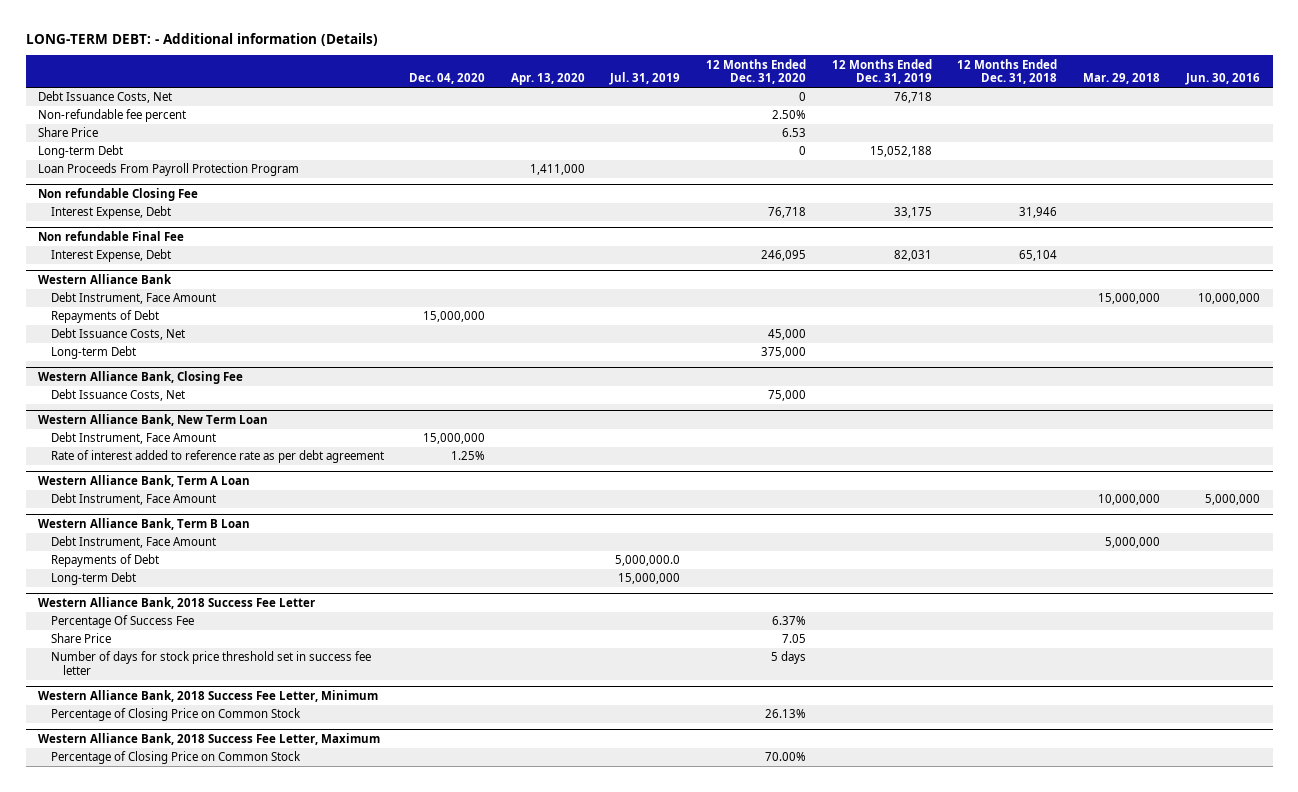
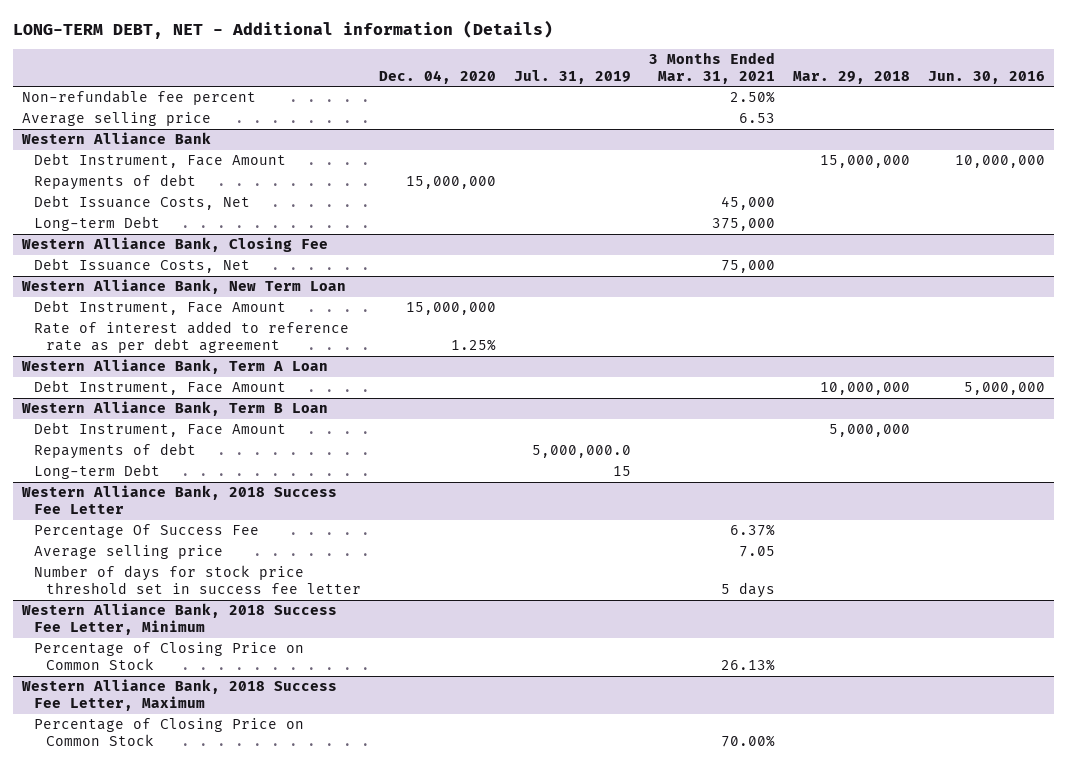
- LONG-TERM DEBT: - Additional information (Details)
+ LONG-TERM DEBT, NET - Additional information (Details)
- | Dec. 04, 2020 | Apr. 13, 2020 | Jul. 31, 2019 | 12 Months Ended Dec. 31, 2020 | 12 Months Ended Dec. 31, 2019 | 12 Months Ended Dec. 31, 2018 | Mar. 29, 2018 | Jun. 30, 2016
+ | Dec. 04, 2020 | Jul. 31, 2019 | 3 Months Ended Mar. 31, 2021 | Mar. 29, 2018 | Jun. 30, 2016
- Debt Issuance Costs, Net | | | | 0 | 76,718 | | |
- Share Price | | | | 6.53 | | | |
- Long-term Debt | | | | 0 | 15,052,188 | | |
- Loan Proceeds From Payroll Protection Program | | 1,411,000 | | | | | |
- Non refundable Closing Fee
- Interest Expense, Debt | | | | 76,718 | 33,175 | 31,946 | |
- Non refundable Final Fee
- Interest Expense, Debt | | | | 246,095 | 82,031 | 65,104 | |
+ Average selling price | | | 6.53 | |
@ Western Alliance Bank
- Repayments of Debt | 15,000,000 | | | | | | |
+ Repayments of debt | 15,000,000 | | | |
@ Western Alliance Bank, Term B Loan
- Repayments of Debt | | | 5,000,000.0 | | | | |
- Long-term Debt | | | 15,000,000 | | | | |
+ Repayments of debt | | 5,000,000.0 | | |
+ Long-term Debt | | 15 | | |
@ Western Alliance Bank, 2018 Success Fee Letter
- Share Price | | | | 7.05 | | | |
+ Average selling price | | | 7.05 | |

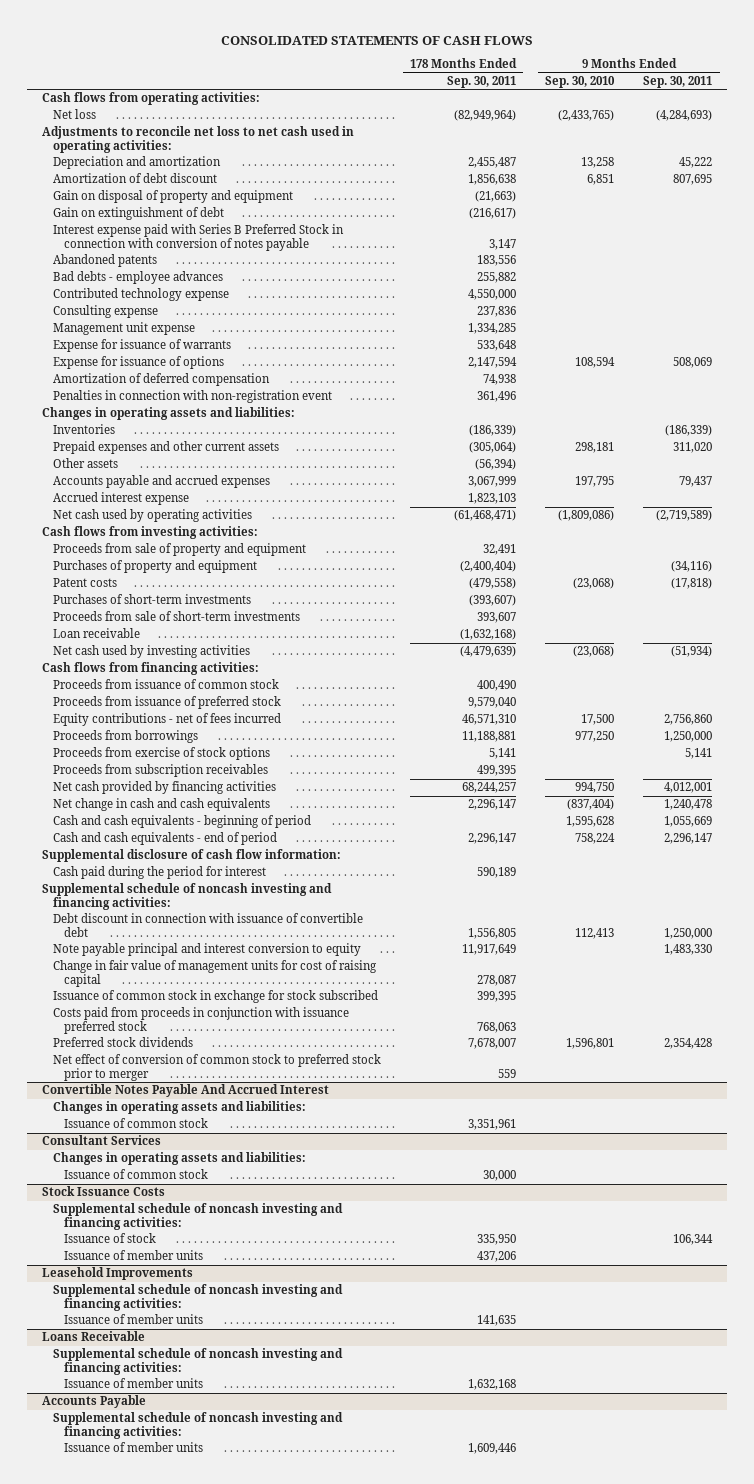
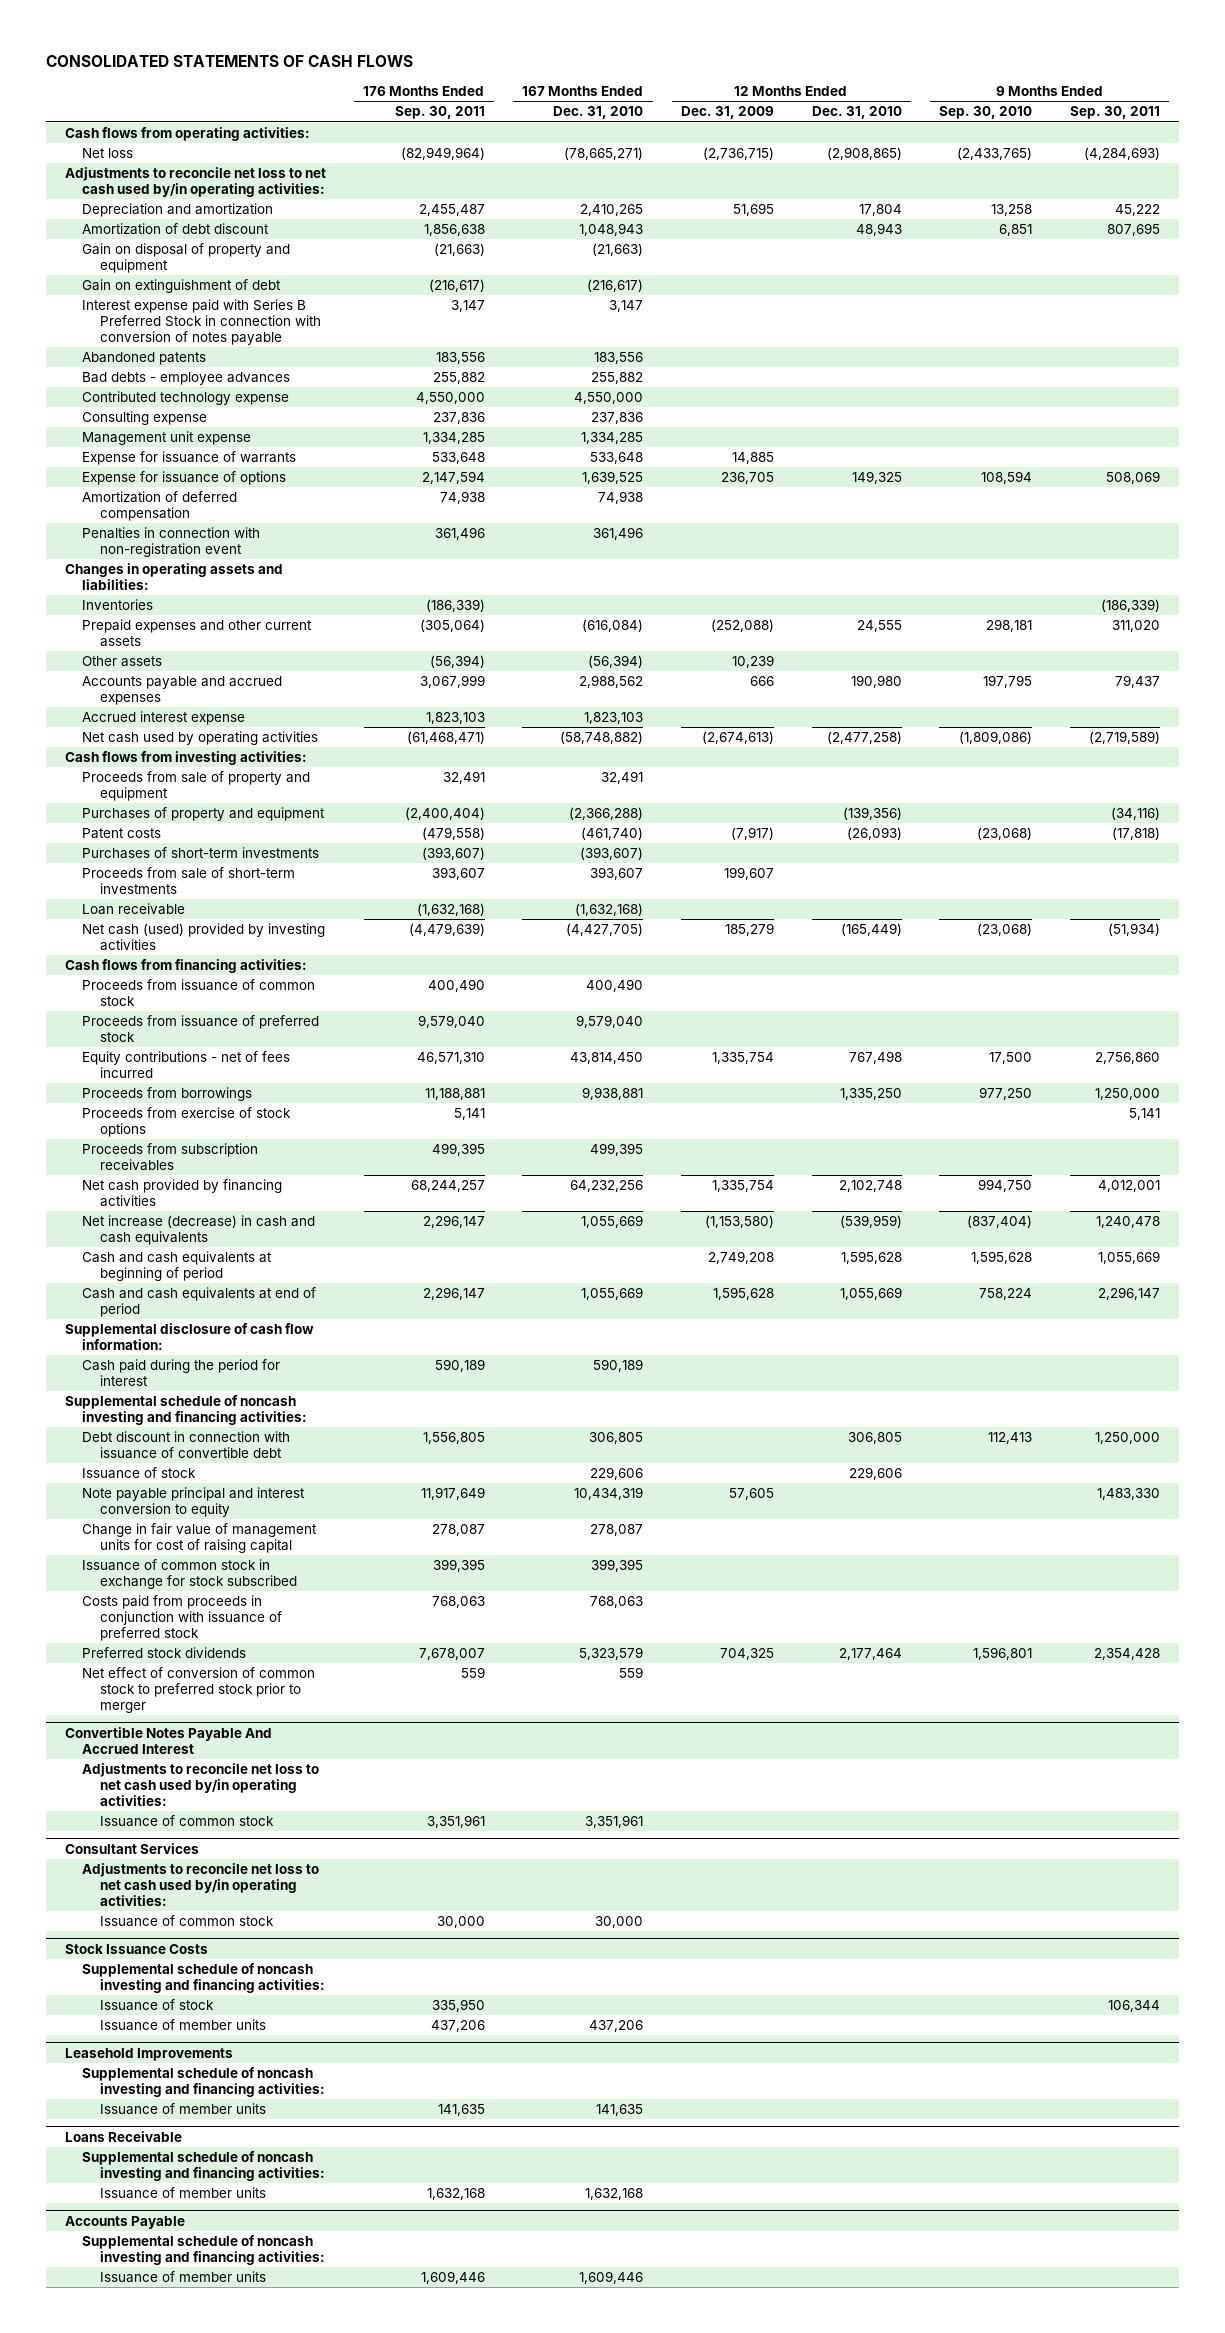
- | 178 Months Ended Sep. 30, 2011 | 9 Months Ended Sep. 30, 2010 | 9 Months Ended Sep. 30, 2011
+ | 176 Months Ended Sep. 30, 2011 | 167 Months Ended Dec. 31, 2010 | 12 Months Ended Dec. 31, 2009 | 12 Months Ended Dec. 31, 2010 | 9 Months Ended Sep. 30, 2010 | 9 Months Ended Sep. 30, 2011
- Adjustments to reconcile net loss to net cash used in operating activities:
+ Adjustments to reconcile net loss to net cash used by/in operating activities:
- Net cash used by investing activities | (4,479,639) | (23,068) | (51,934)
+ Net cash (used) provided by investing activities | (4,479,639) | (4,427,705) | 185,279 | (165,449) | (23,068) | (51,934)
- Net change in cash and cash equivalents | 2,296,147 | (837,404) | 1,240,478
- Cash and cash equivalents - beginning of period | | 1,595,628 | 1,055,669
- Cash and cash equivalents - end of period | 2,296,147 | 758,224 | 2,296,147
+ Net increase (decrease) in cash and cash equivalents | 2,296,147 | 1,055,669 | (1,153,580) | (539,959) | (837,404) | 1,240,478
+ Cash and cash equivalents at beginning of period | | | 2,749,208 | 1,595,628 | 1,595,628 | 1,055,669
+ Cash and cash equivalents at end of period | 2,296,147 | 1,055,669 | 1,595,628 | 1,055,669 | 758,224 | 2,296,147
+ Issuance of stock | | 229,606 | | 229,606 | |
- Costs paid from proceeds in conjunction with issuance preferred stock | 768,063 | |
+ Costs paid from proceeds in conjunction with issuance of preferred stock | 768,063 | 768,063 | | | |
@ Convertible Notes Payable And Accrued Interest
- Changes in operating assets and liabilities:
+ Adjustments to reconcile net loss to net cash used by/in operating activities:
@ Consultant Services
- Changes in operating assets and liabilities:
+ Adjustments to reconcile net loss to net cash used by/in operating activities:

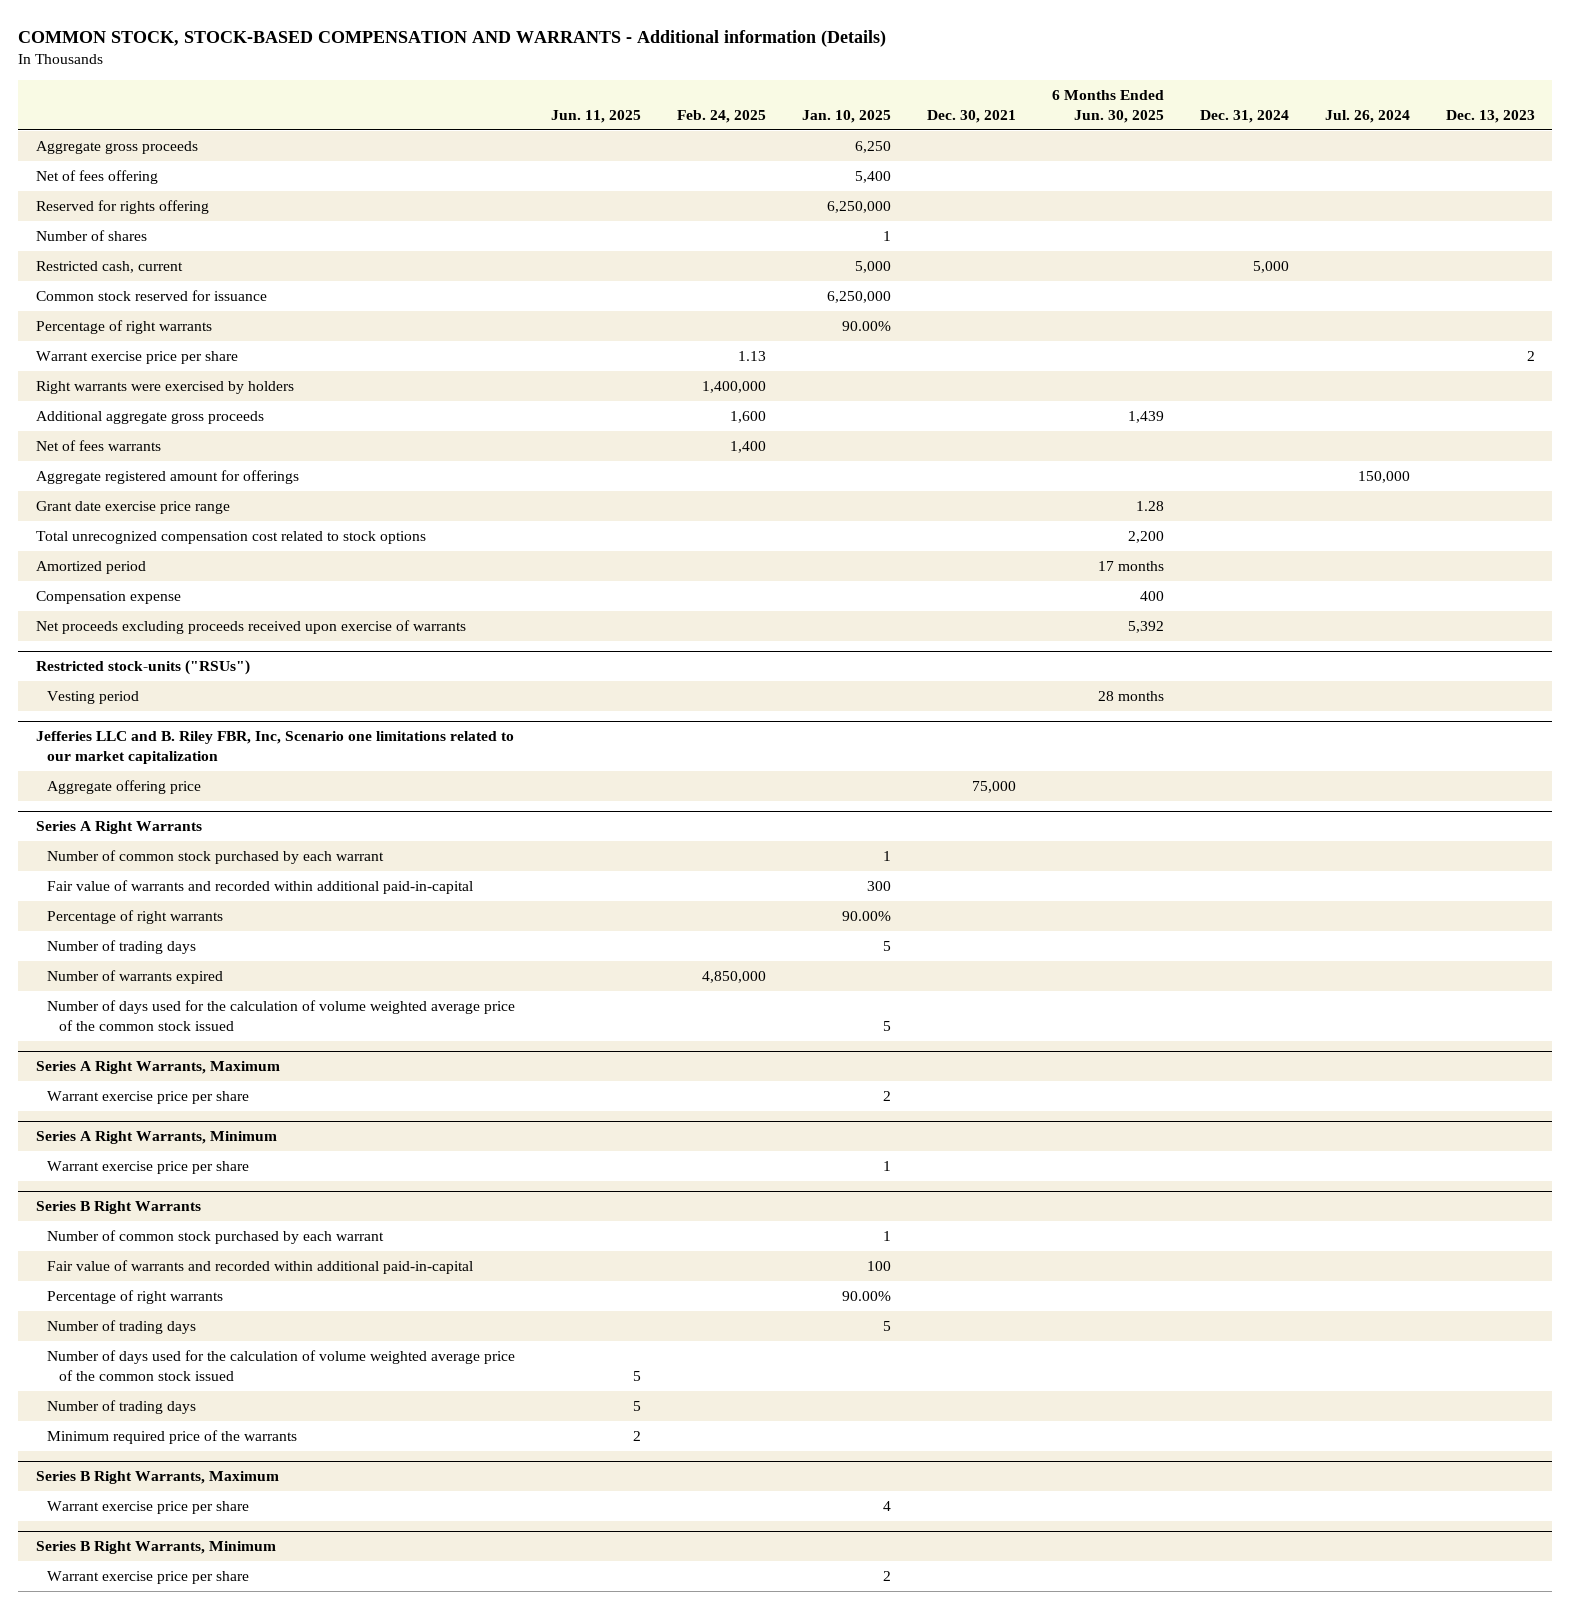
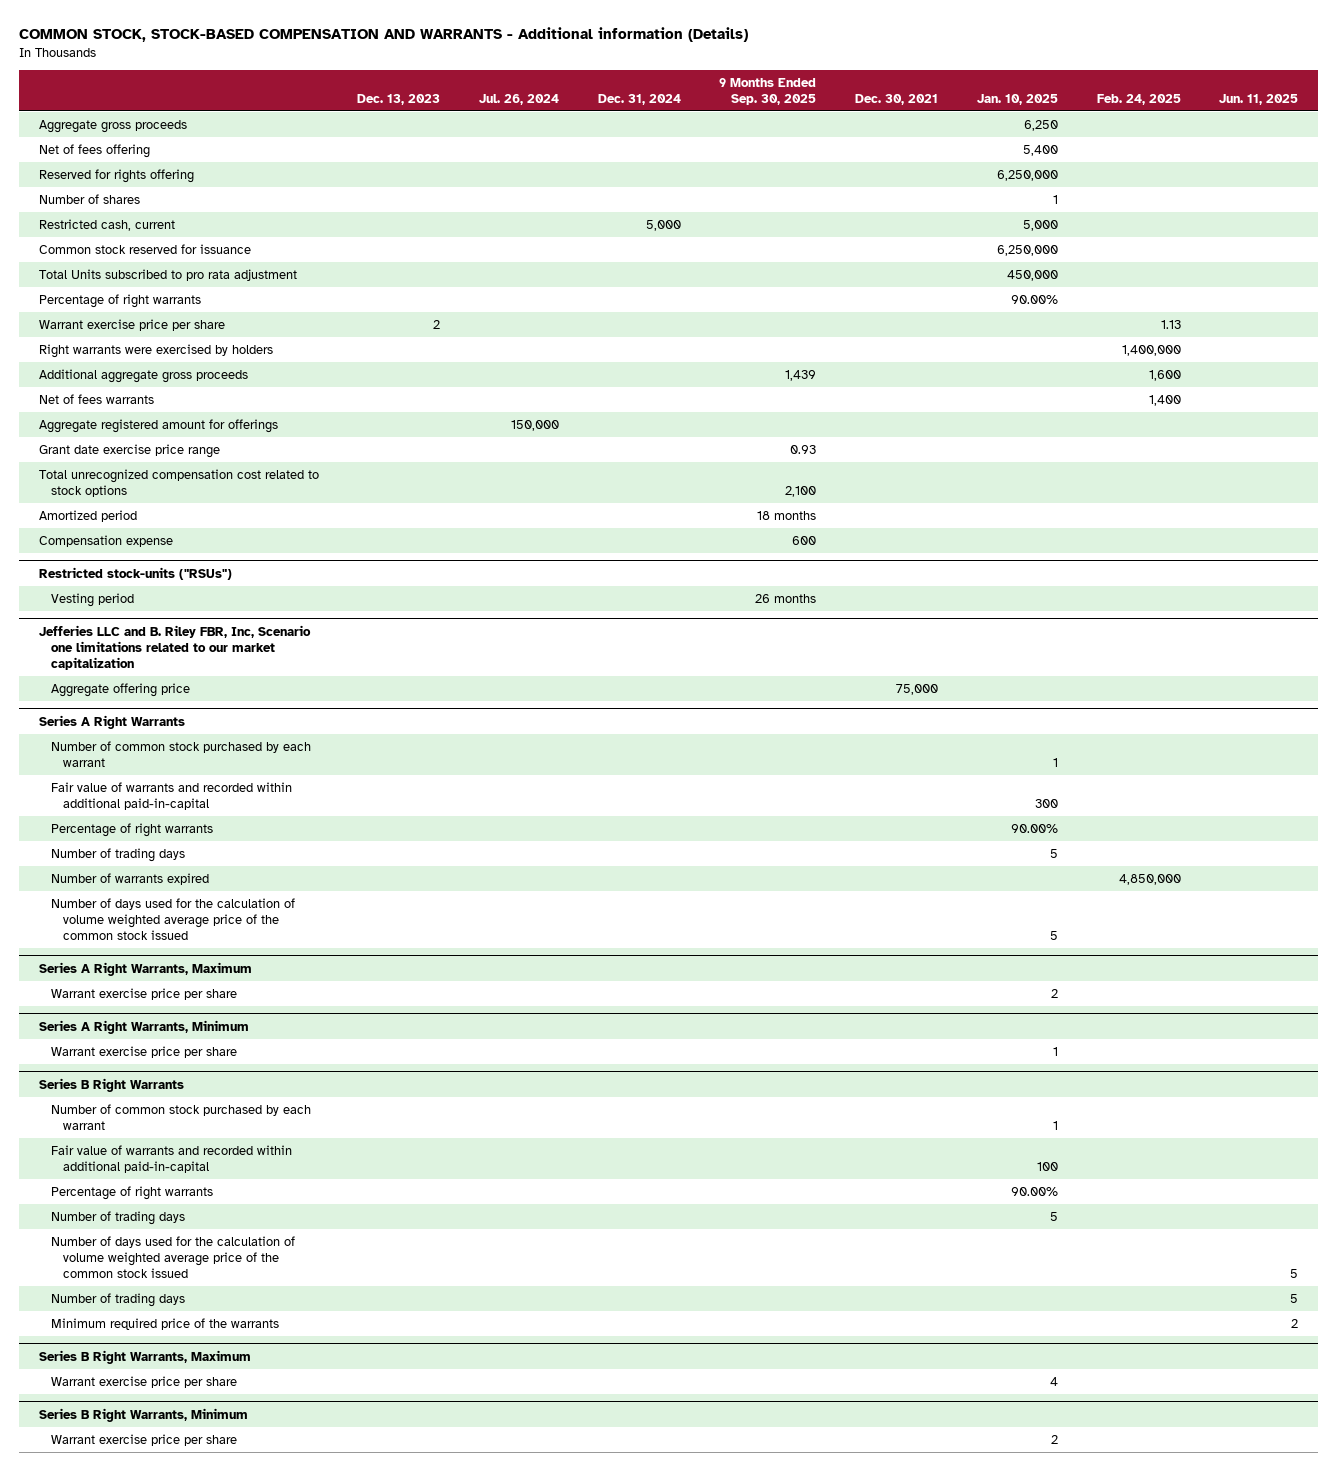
- | Jun. 11, 2025 | Feb. 24, 2025 | Jan. 10, 2025 | Dec. 30, 2021 | 6 Months Ended Jun. 30, 2025 | Dec. 31, 2024 | Jul. 26, 2024 | Dec. 13, 2023
+ | Dec. 13, 2023 | Jul. 26, 2024 | Dec. 31, 2024 | 9 Months Ended Sep. 30, 2025 | Dec. 30, 2021 | Jan. 10, 2025 | Feb. 24, 2025 | Jun. 11, 2025
+ Total Units subscribed to pro rata adjustment | | | | | | 450,000 | |
- Net proceeds excluding proceeds received upon exercise of warrants | | | | | 5,392 | | |

